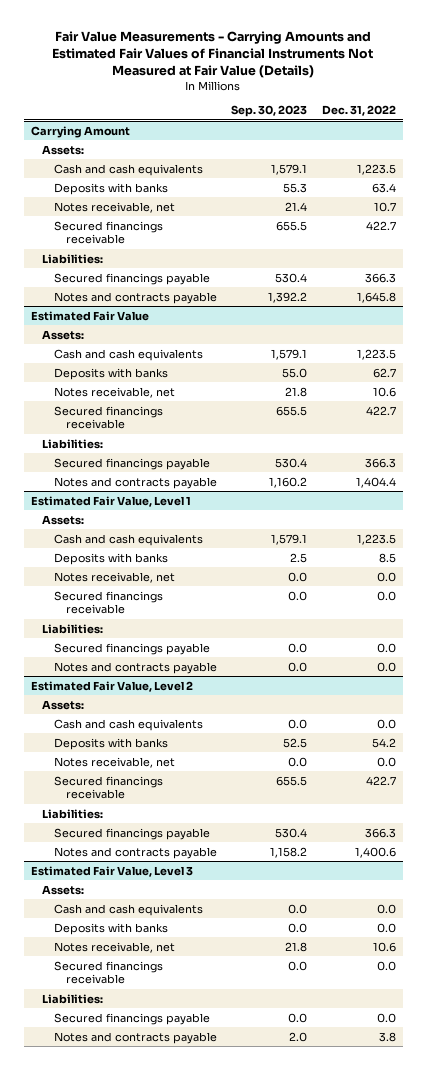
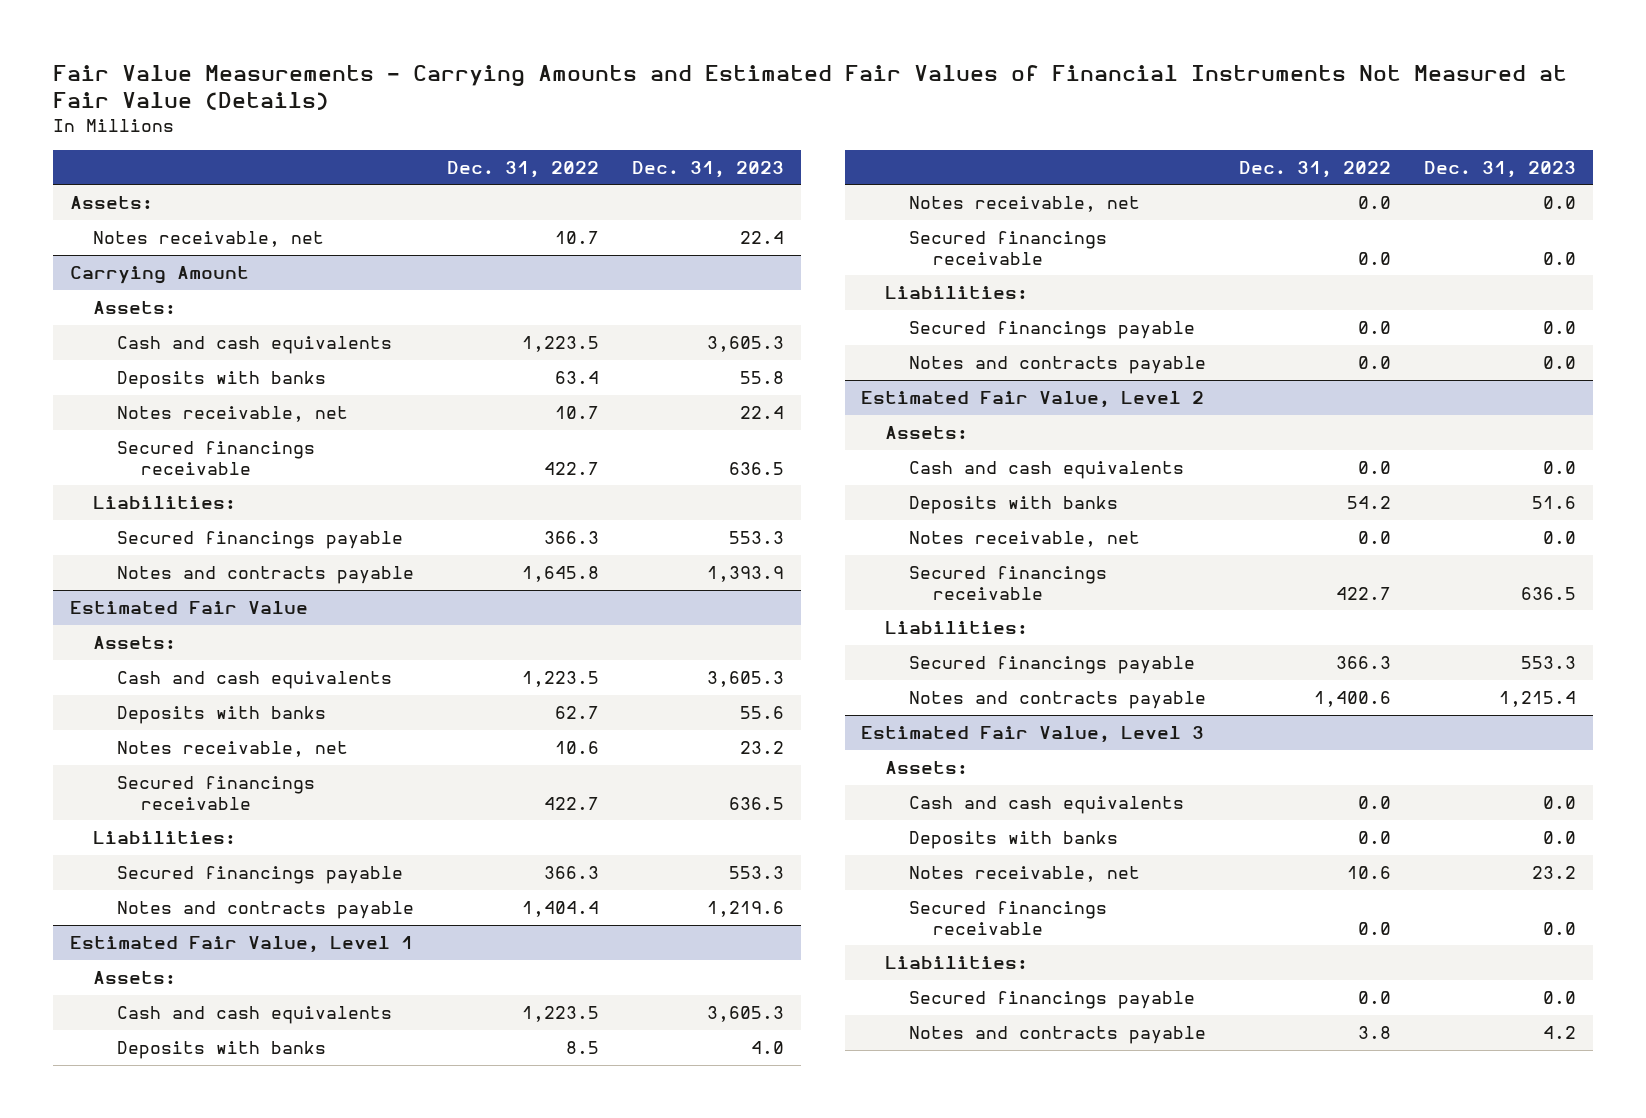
- | Sep. 30, 2023 | Dec. 31, 2022
+ | Dec. 31, 2022 | Dec. 31, 2023
+ Assets:
+ Notes receivable, net | 10.7 | 22.4

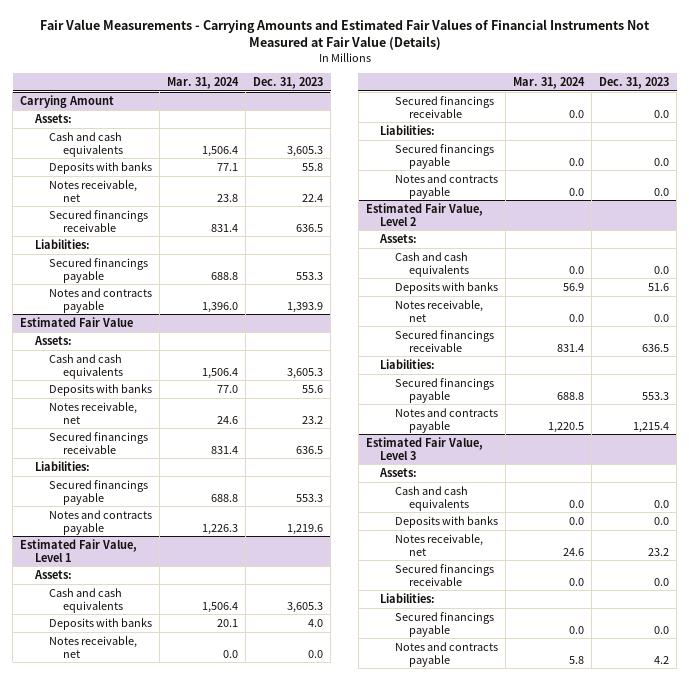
- | Dec. 31, 2022 | Dec. 31, 2023
+ | Mar. 31, 2024 | Dec. 31, 2023
- Assets:
- Notes receivable, net | 10.7 | 22.4

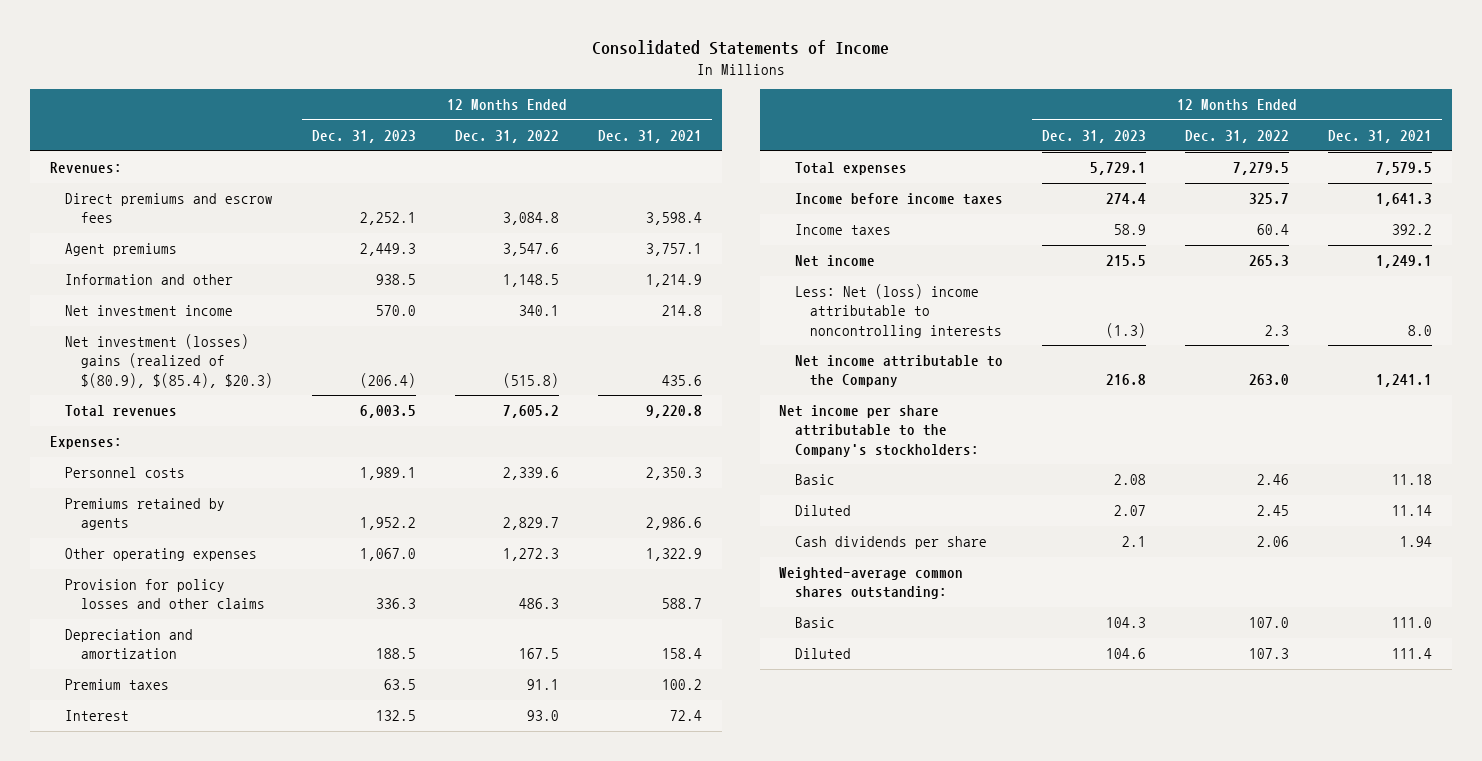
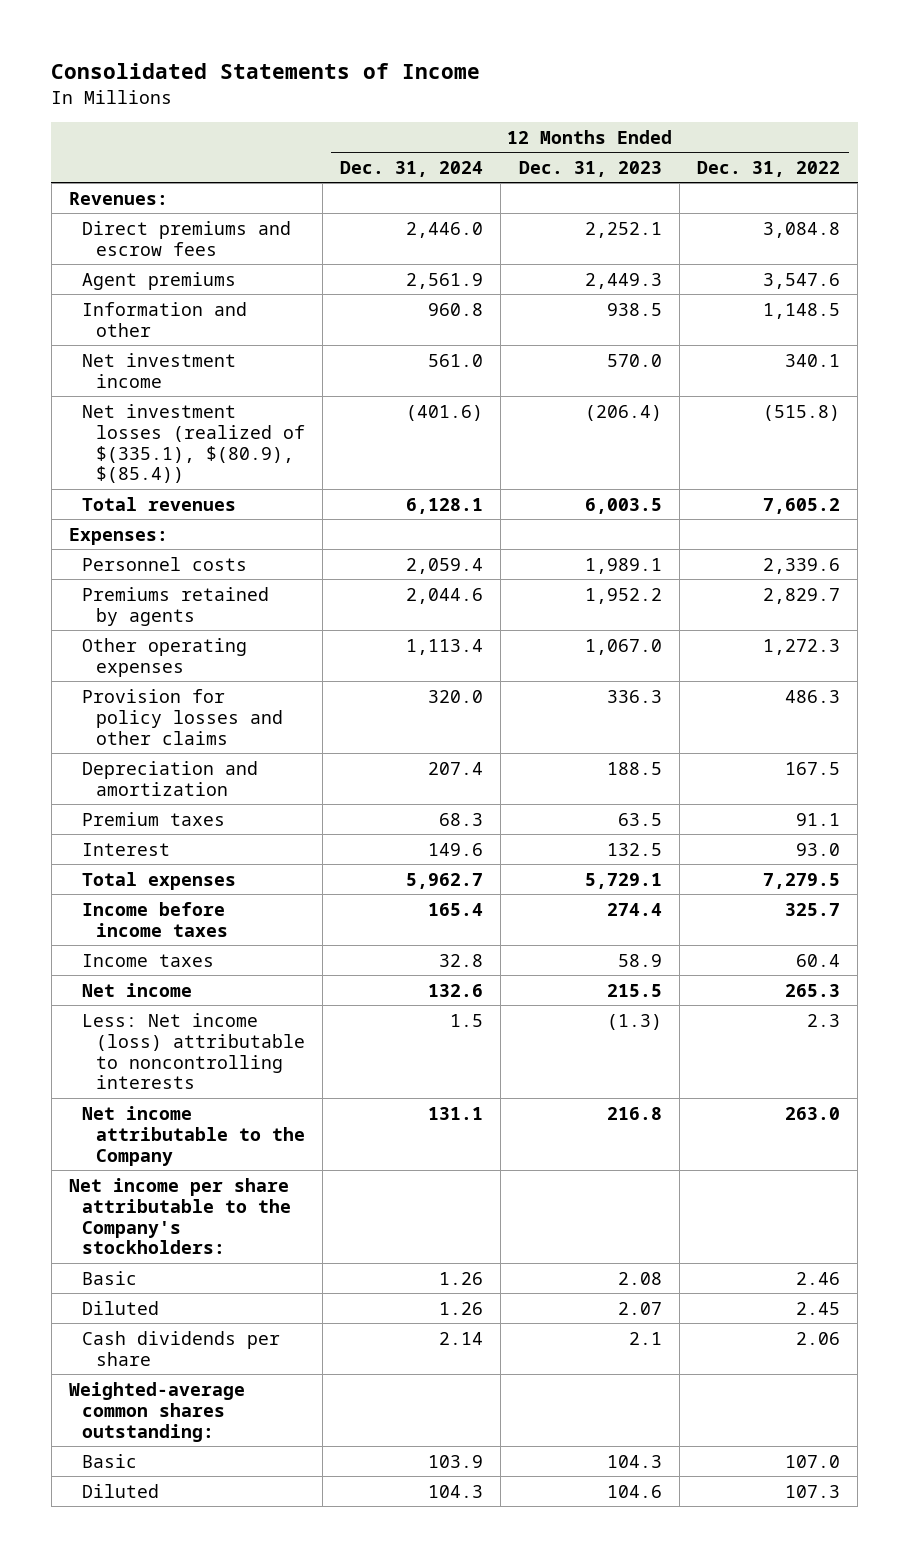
- | 12 Months Ended Dec. 31, 2023 | 12 Months Ended Dec. 31, 2022 | 12 Months Ended Dec. 31, 2021
+ | 12 Months Ended Dec. 31, 2024 | 12 Months Ended Dec. 31, 2023 | 12 Months Ended Dec. 31, 2022
- Net investment (losses) gains (realized of $(80.9), $(85.4), $20.3) | (206.4) | (515.8) | 435.6
+ Net investment losses (realized of $(335.1), $(80.9), $(85.4)) | (401.6) | (206.4) | (515.8)
- Less: Net (loss) income attributable to noncontrolling interests | (1.3) | 2.3 | 8.0
+ Less: Net income (loss) attributable to noncontrolling interests | 1.5 | (1.3) | 2.3

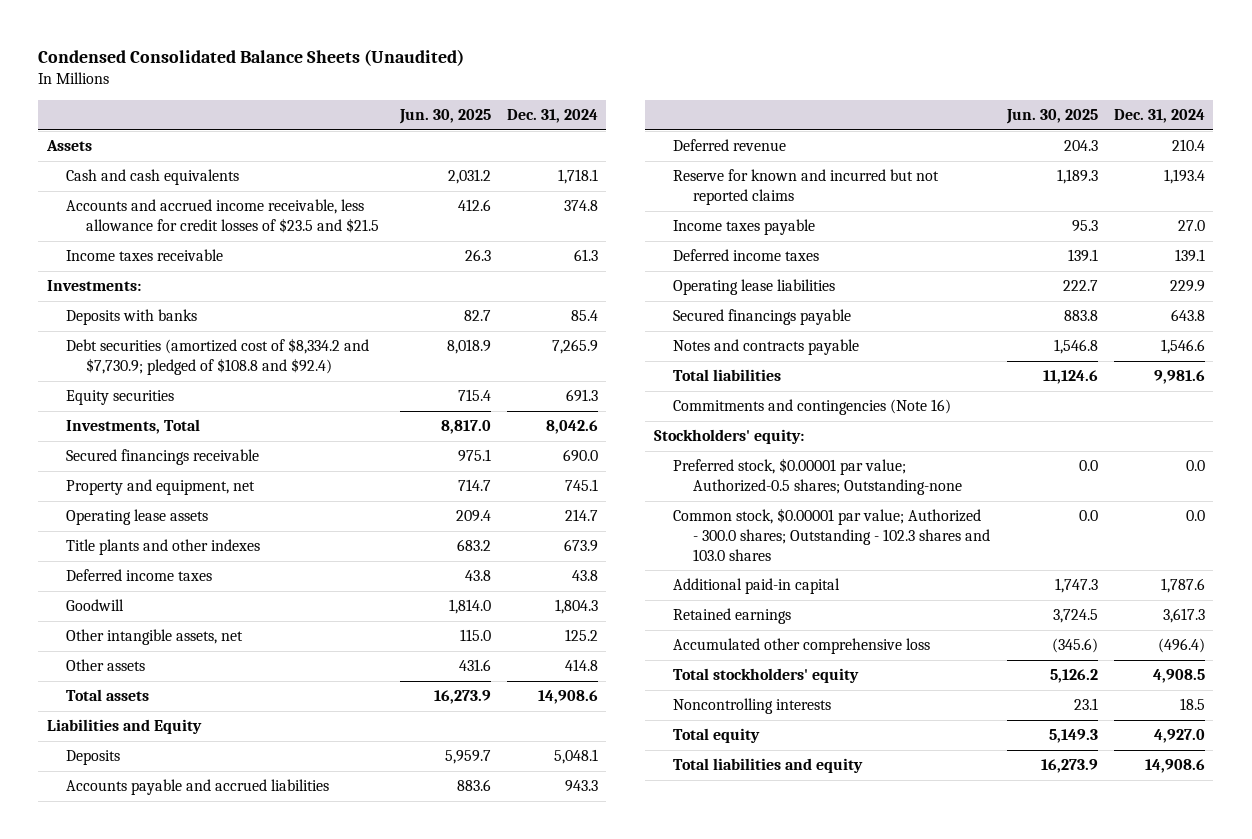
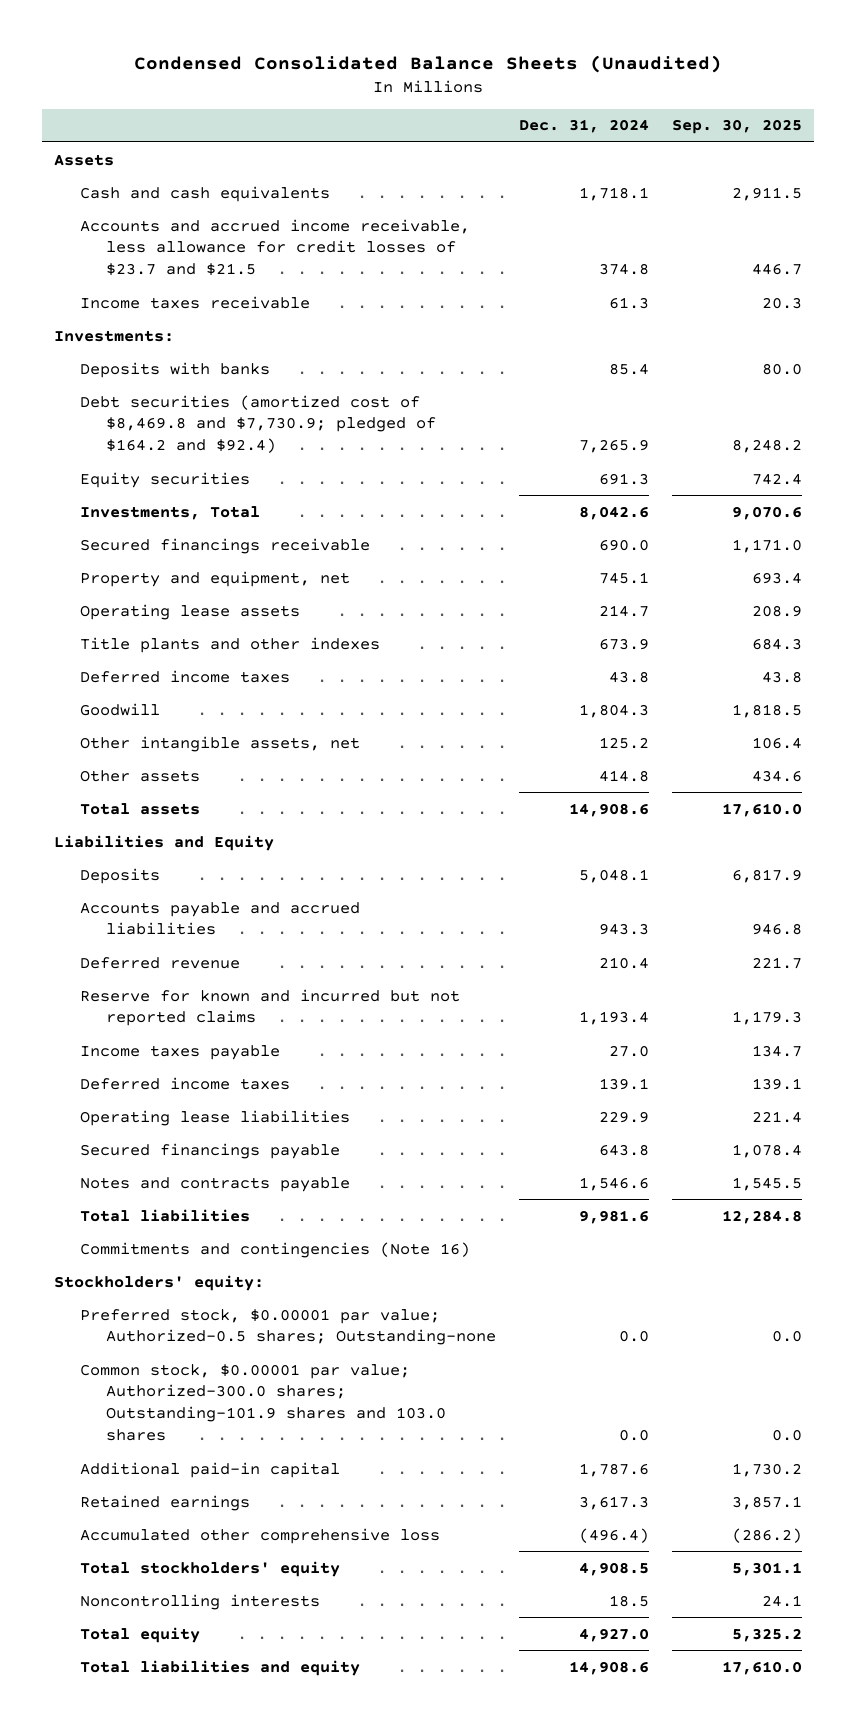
- | Jun. 30, 2025 | Dec. 31, 2024
+ | Dec. 31, 2024 | Sep. 30, 2025
- Accounts and accrued income receivable, less allowance for credit losses of $23.5 and $21.5 | 412.6 | 374.8
+ Accounts and accrued income receivable, less allowance for credit losses of $23.7 and $21.5 | 374.8 | 446.7
- Debt securities (amortized cost of $8,334.2 and $7,730.9; pledged of $108.8 and $92.4) | 8,018.9 | 7,265.9
+ Debt securities (amortized cost of $8,469.8 and $7,730.9; pledged of $164.2 and $92.4) | 7,265.9 | 8,248.2
- Common stock, $0.00001 par value; Authorized - 300.0 shares; Outstanding - 102.3 shares and 103.0 shares | 0.0 | 0.0
+ Common stock, $0.00001 par value; Authorized-300.0 shares; Outstanding-101.9 shares and 103.0 shares | 0.0 | 0.0

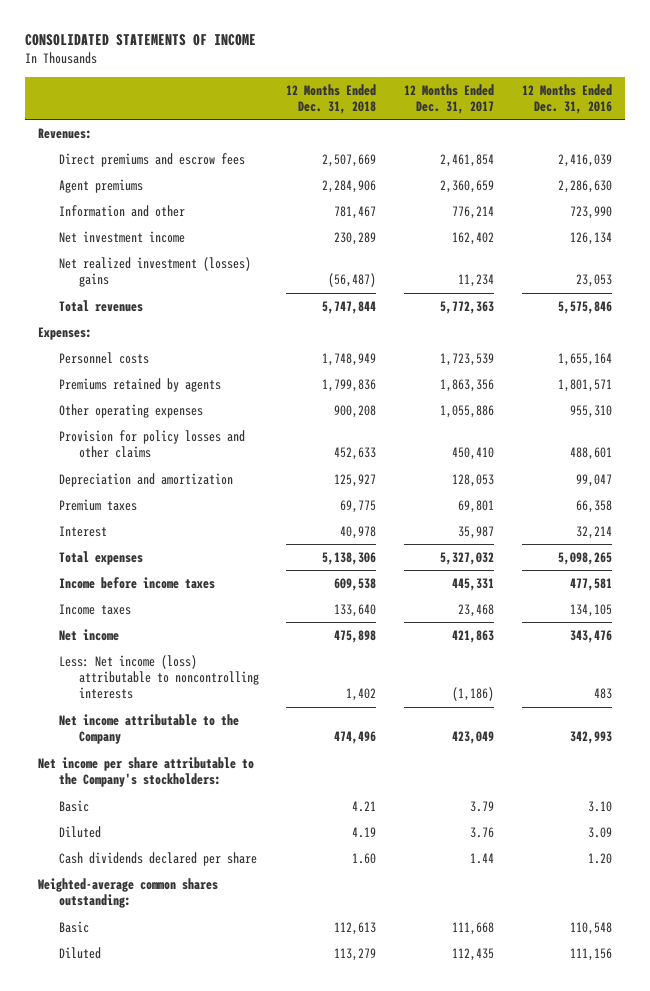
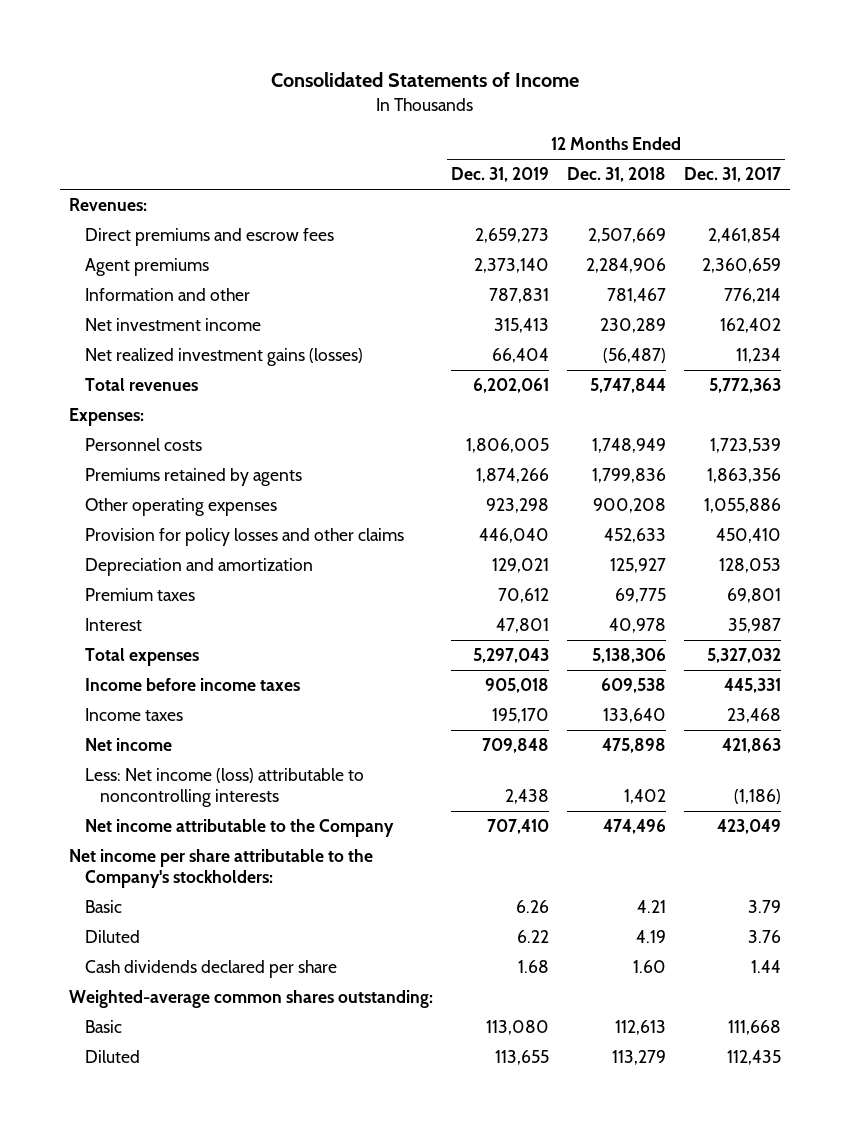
- CONSOLIDATED STATEMENTS OF INCOME
+ Consolidated Statements of Income
- | 12 Months Ended Dec. 31, 2018 | 12 Months Ended Dec. 31, 2017 | 12 Months Ended Dec. 31, 2016
+ | 12 Months Ended Dec. 31, 2019 | 12 Months Ended Dec. 31, 2018 | 12 Months Ended Dec. 31, 2017
- Net realized investment (losses) gains | (56,487) | 11,234 | 23,053
+ Net realized investment gains (losses) | 66,404 | (56,487) | 11,234

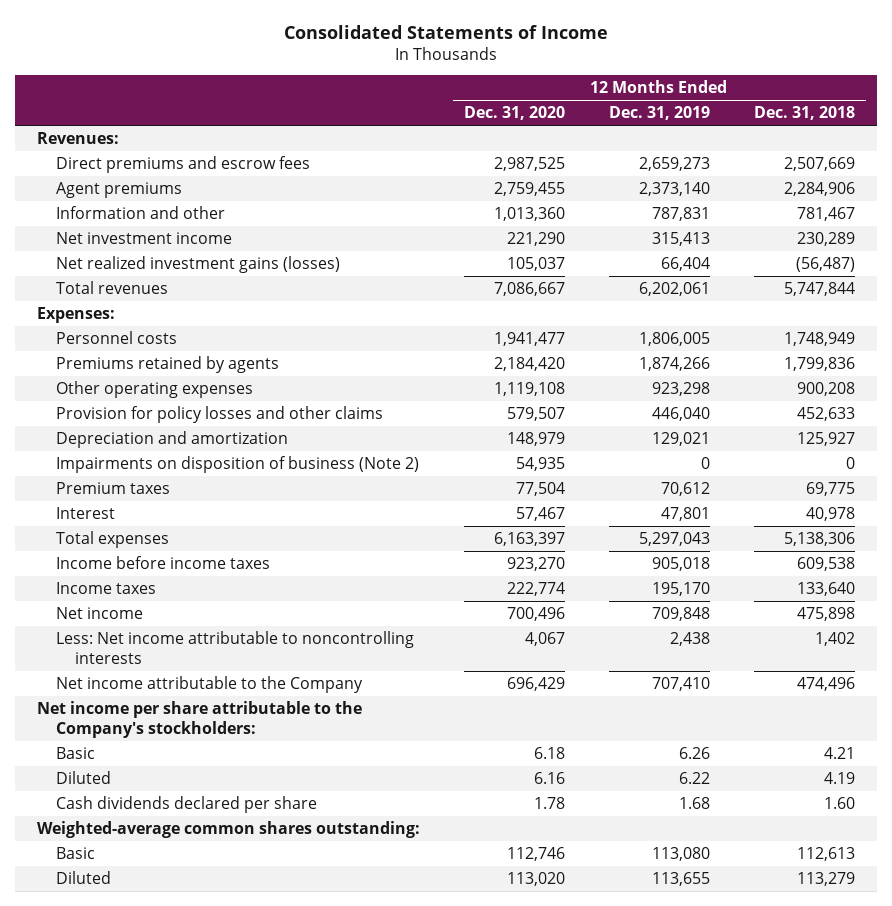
- | 12 Months Ended Dec. 31, 2019 | 12 Months Ended Dec. 31, 2018 | 12 Months Ended Dec. 31, 2017
+ | 12 Months Ended Dec. 31, 2020 | 12 Months Ended Dec. 31, 2019 | 12 Months Ended Dec. 31, 2018
+ Impairments on disposition of business (Note 2) | 54,935 | 0 | 0
- Less: Net income (loss) attributable to noncontrolling interests | 2,438 | 1,402 | (1,186)
+ Less: Net income attributable to noncontrolling interests | 4,067 | 2,438 | 1,402

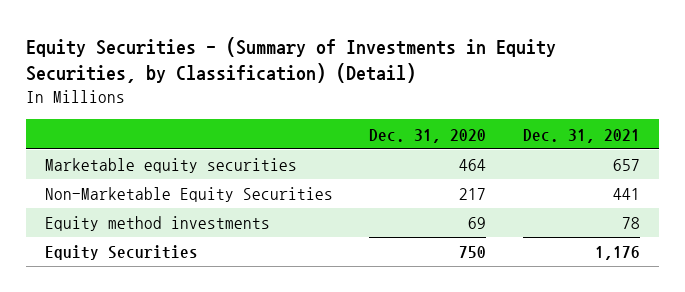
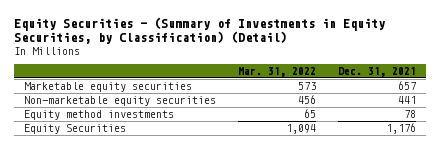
- | Dec. 31, 2020 | Dec. 31, 2021
+ | Mar. 31, 2022 | Dec. 31, 2021
- Non-Marketable Equity Securities | 217 | 441
+ Non-marketable equity securities | 456 | 441

